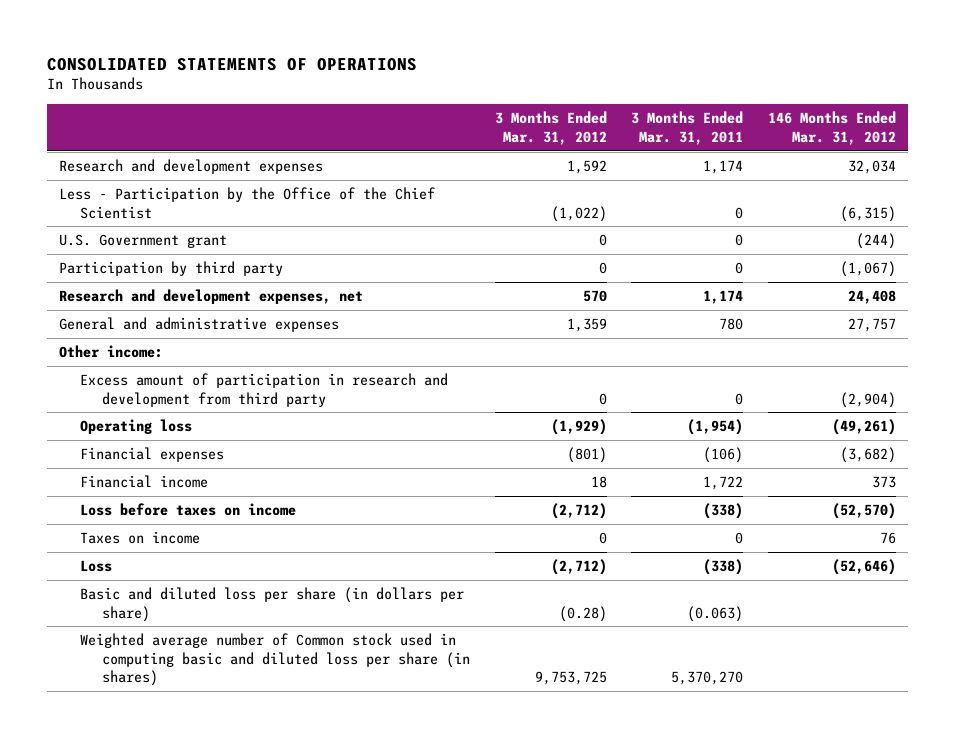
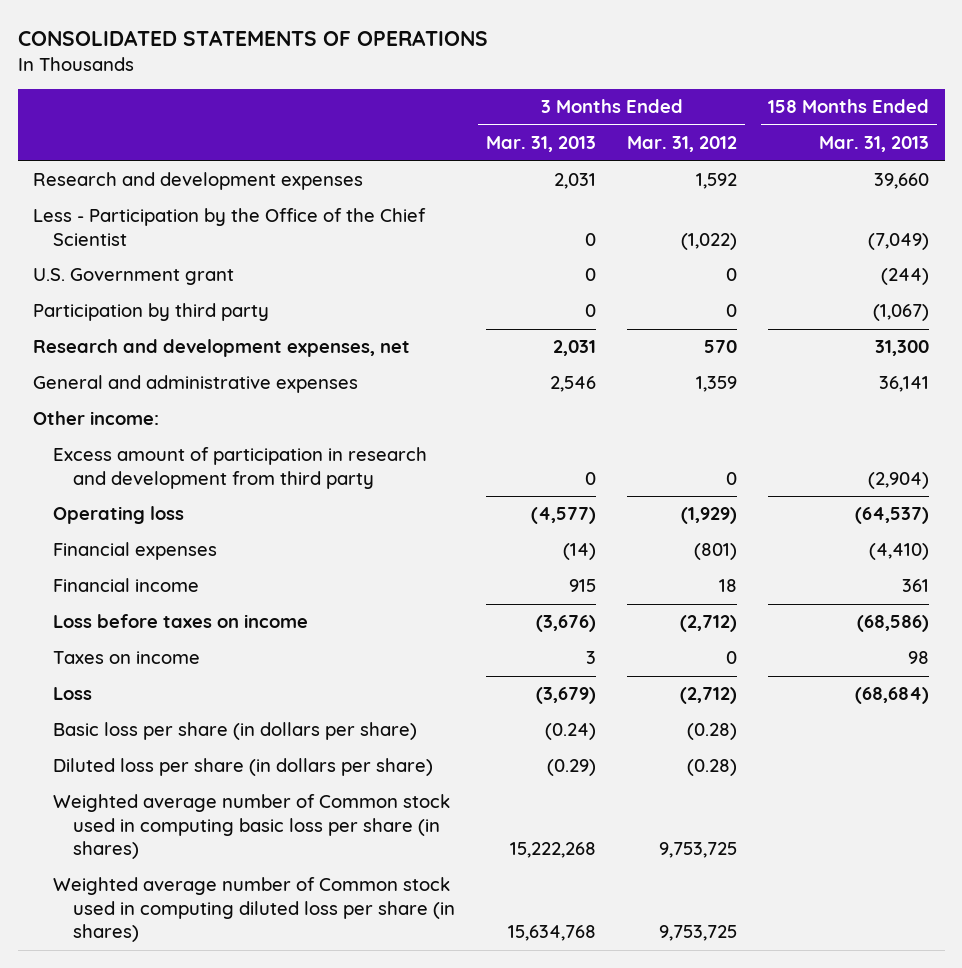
- | 3 Months Ended Mar. 31, 2012 | 3 Months Ended Mar. 31, 2011 | 146 Months Ended Mar. 31, 2012
+ | 3 Months Ended Mar. 31, 2013 | 3 Months Ended Mar. 31, 2012 | 158 Months Ended Mar. 31, 2013
- Basic and diluted loss per share (in dollars per share) | (0.28) | (0.063) |
- Weighted average number of Common stock used in computing basic and diluted loss per share (in shares) | 9,753,725 | 5,370,270 |
+ Basic loss per share (in dollars per share) | (0.24) | (0.28) |
+ Diluted loss per share (in dollars per share) | (0.29) | (0.28) |
+ Weighted average number of Common stock used in computing basic loss per share (in shares) | 15,222,268 | 9,753,725 |
+ Weighted average number of Common stock used in computing diluted loss per share (in shares) | 15,634,768 | 9,753,725 |

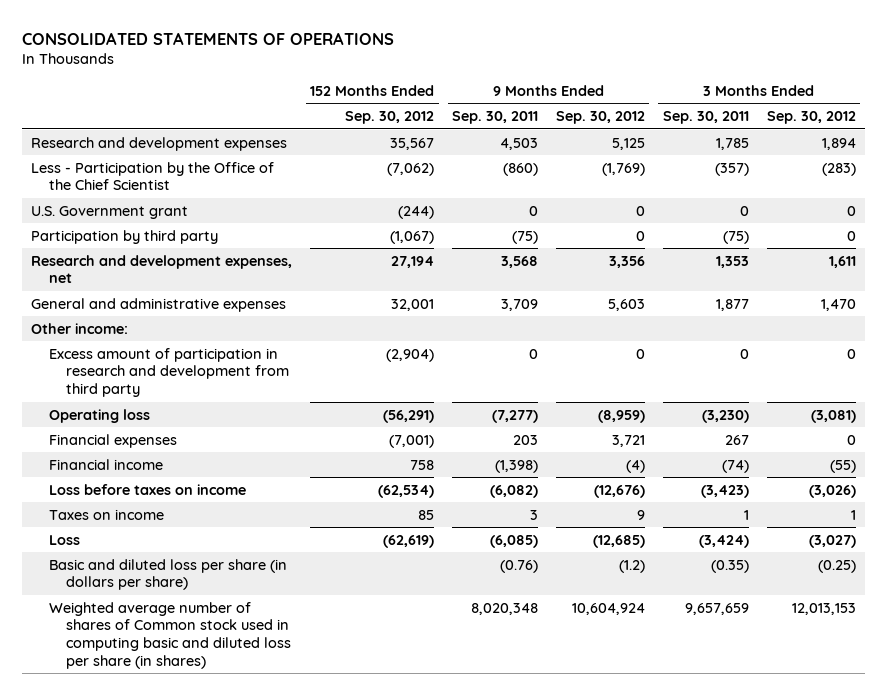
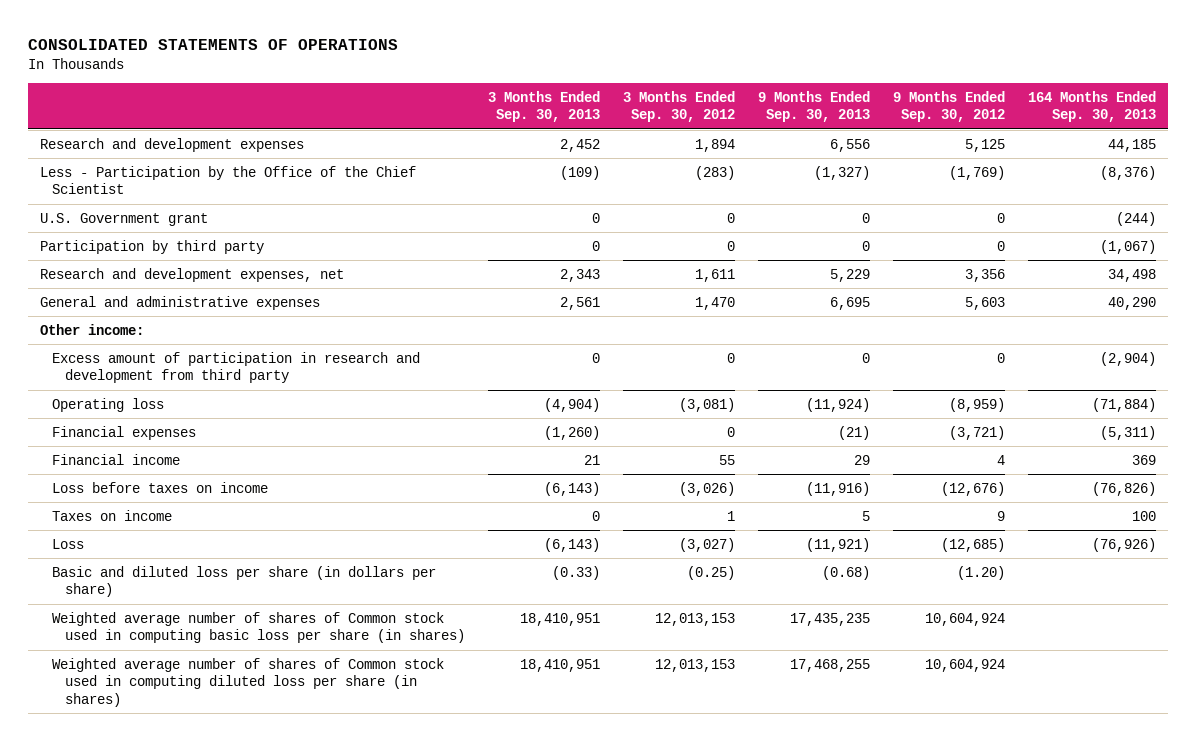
- | 152 Months Ended Sep. 30, 2012 | 9 Months Ended Sep. 30, 2011 | 9 Months Ended Sep. 30, 2012 | 3 Months Ended Sep. 30, 2011 | 3 Months Ended Sep. 30, 2012
+ | 3 Months Ended Sep. 30, 2013 | 3 Months Ended Sep. 30, 2012 | 9 Months Ended Sep. 30, 2013 | 9 Months Ended Sep. 30, 2012 | 164 Months Ended Sep. 30, 2013
- Financial expenses | (7,001) | 203 | 3,721 | 267 | 0
- Financial income | 758 | (1,398) | (4) | (74) | (55)
+ Financial expenses | (1,260) | 0 | (21) | (3,721) | (5,311)
+ Financial income | 21 | 55 | 29 | 4 | 369
- Basic and diluted loss per share (in dollars per share) | | (0.76) | (1.2) | (0.35) | (0.25)
- Weighted average number of shares of Common stock used in computing basic and diluted loss per share (in shares) | | 8,020,348 | 10,604,924 | 9,657,659 | 12,013,153
+ Basic and diluted loss per share (in dollars per share) | (0.33) | (0.25) | (0.68) | (1.20) |
+ Weighted average number of shares of Common stock used in computing basic loss per share (in shares) | 18,410,951 | 12,013,153 | 17,435,235 | 10,604,924 |
+ Weighted average number of shares of Common stock used in computing diluted loss per share (in shares) | 18,410,951 | 12,013,153 | 17,468,255 | 10,604,924 |

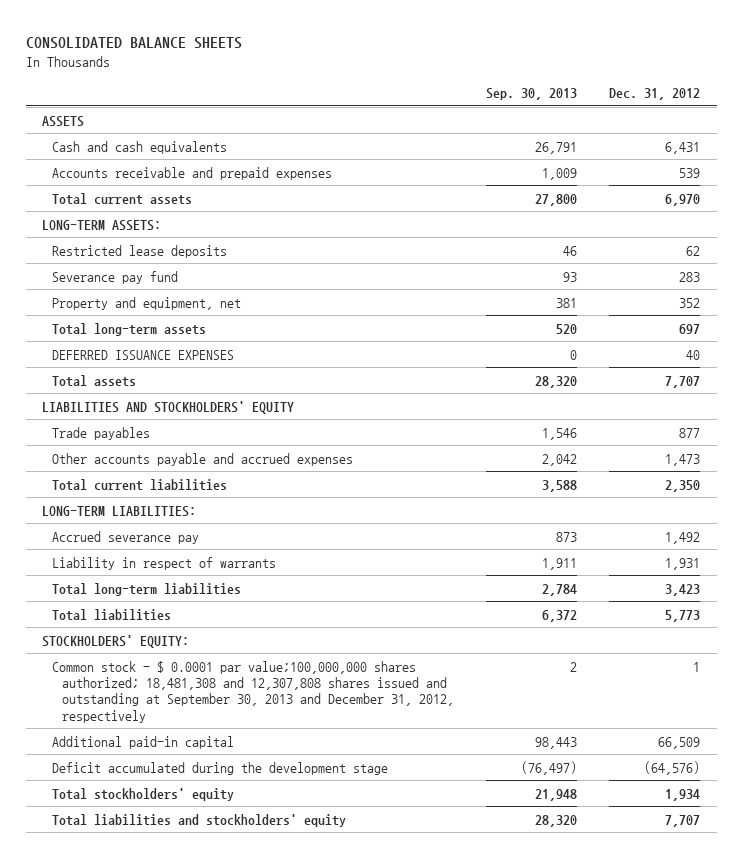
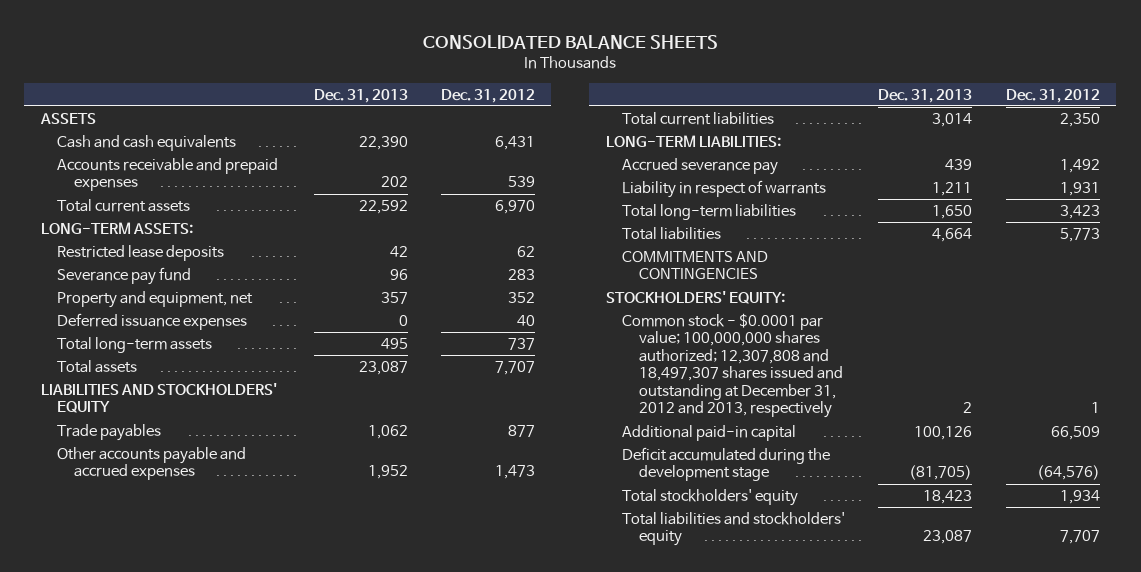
- | Sep. 30, 2013 | Dec. 31, 2012
+ | Dec. 31, 2013 | Dec. 31, 2012
- Total long-term assets | 520 | 697
- DEFERRED ISSUANCE EXPENSES | 0 | 40
+ Deferred issuance expenses | 0 | 40
+ Total long-term assets | 495 | 737
+ COMMITMENTS AND CONTINGENCIES
- Common stock - $ 0.0001 par value;100,000,000 shares authorized; 18,481,308 and 12,307,808 shares issued and outstanding at September 30, 2013 and December 31, 2012, respectively | 2 | 1
+ Common stock - $0.0001 par value; 100,000,000 shares authorized; 12,307,808 and 18,497,307 shares issued and outstanding at December 31, 2012 and 2013, respectively | 2 | 1

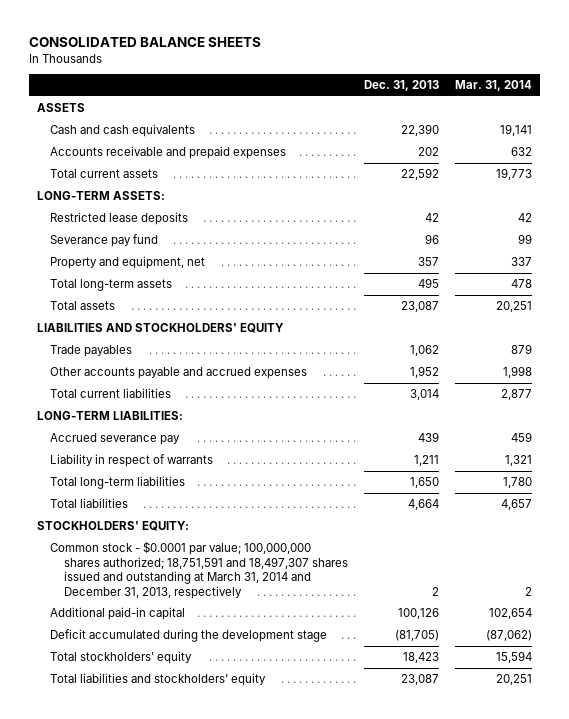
- | Dec. 31, 2013 | Dec. 31, 2012
+ | Dec. 31, 2013 | Mar. 31, 2014
- Deferred issuance expenses | 0 | 40
- COMMITMENTS AND CONTINGENCIES
- Common stock - $0.0001 par value; 100,000,000 shares authorized; 12,307,808 and 18,497,307 shares issued and outstanding at December 31, 2012 and 2013, respectively | 2 | 1
+ Common stock - $0.0001 par value; 100,000,000 shares authorized; 18,751,591 and 18,497,307 shares issued and outstanding at March 31, 2014 and December 31, 2013, respectively | 2 | 2

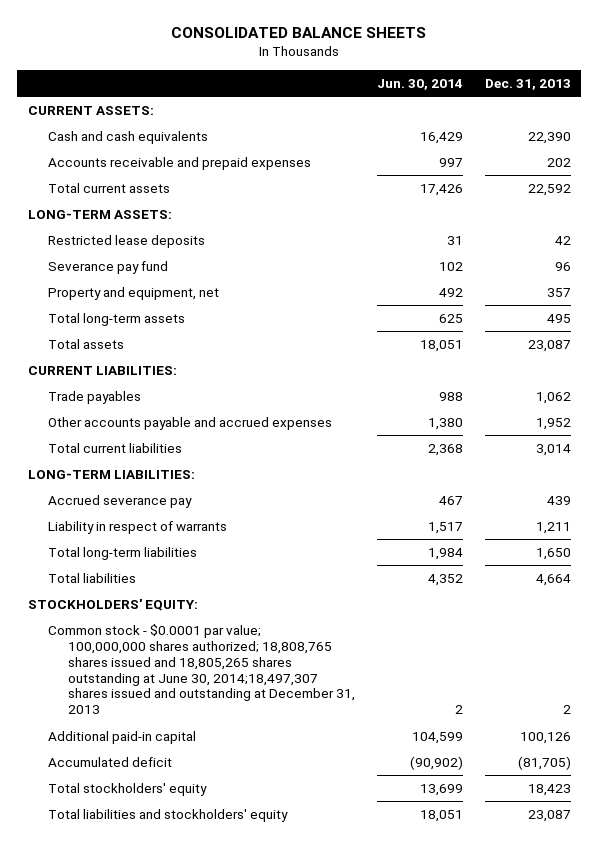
- | Dec. 31, 2013 | Mar. 31, 2014
+ | Jun. 30, 2014 | Dec. 31, 2013
- ASSETS
+ CURRENT ASSETS:
- LIABILITIES AND STOCKHOLDERS' EQUITY
+ CURRENT LIABILITIES:
- Common stock - $0.0001 par value; 100,000,000 shares authorized; 18,751,591 and 18,497,307 shares issued and outstanding at March 31, 2014 and December 31, 2013, respectively | 2 | 2
+ Common stock - $0.0001 par value; 100,000,000 shares authorized; 18,808,765 shares issued and 18,805,265 shares outstanding at June 30, 2014;18,497,307 shares issued and outstanding at December 31, 2013 | 2 | 2
- Deficit accumulated during the development stage | (81,705) | (87,062)
+ Accumulated deficit | (90,902) | (81,705)

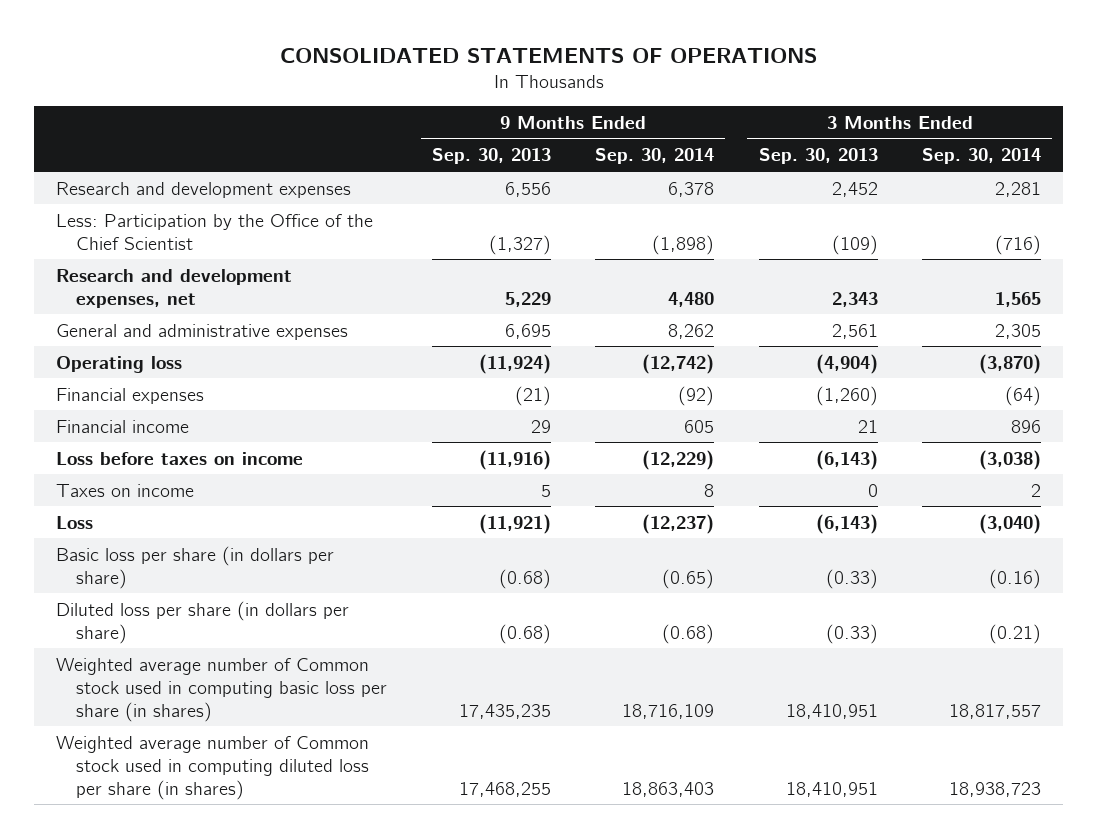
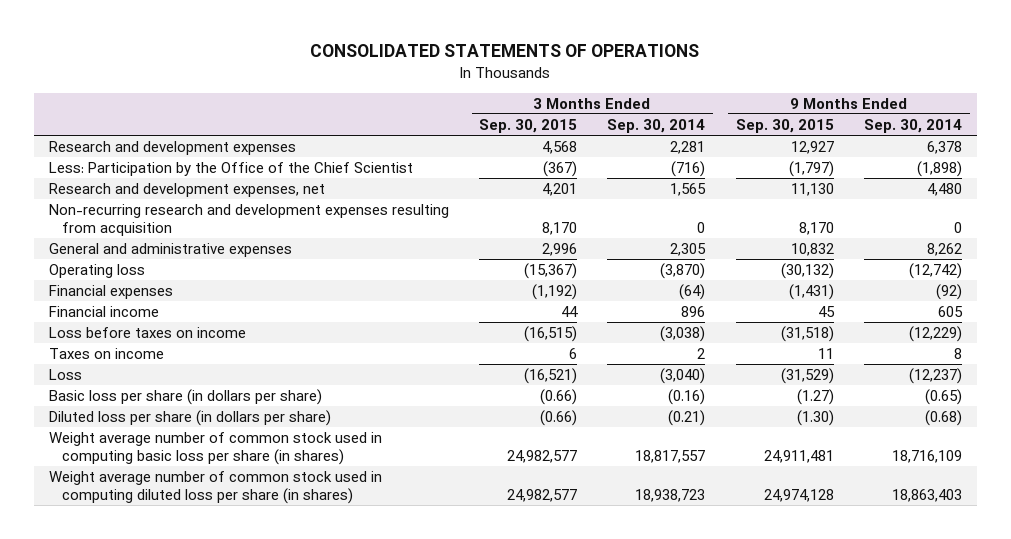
- | 9 Months Ended Sep. 30, 2013 | 9 Months Ended Sep. 30, 2014 | 3 Months Ended Sep. 30, 2013 | 3 Months Ended Sep. 30, 2014
+ | 3 Months Ended Sep. 30, 2015 | 3 Months Ended Sep. 30, 2014 | 9 Months Ended Sep. 30, 2015 | 9 Months Ended Sep. 30, 2014
+ Non-recurring research and development expenses resulting from acquisition | 8,170 | 0 | 8,170 | 0
- Weighted average number of Common stock used in computing basic loss per share (in shares) | 17,435,235 | 18,716,109 | 18,410,951 | 18,817,557
- Weighted average number of Common stock used in computing diluted loss per share (in shares) | 17,468,255 | 18,863,403 | 18,410,951 | 18,938,723
+ Weight average number of common stock used in computing basic loss per share (in shares) | 24,982,577 | 18,817,557 | 24,911,481 | 18,716,109
+ Weight average number of common stock used in computing diluted loss per share (in shares) | 24,982,577 | 18,938,723 | 24,974,128 | 18,863,403

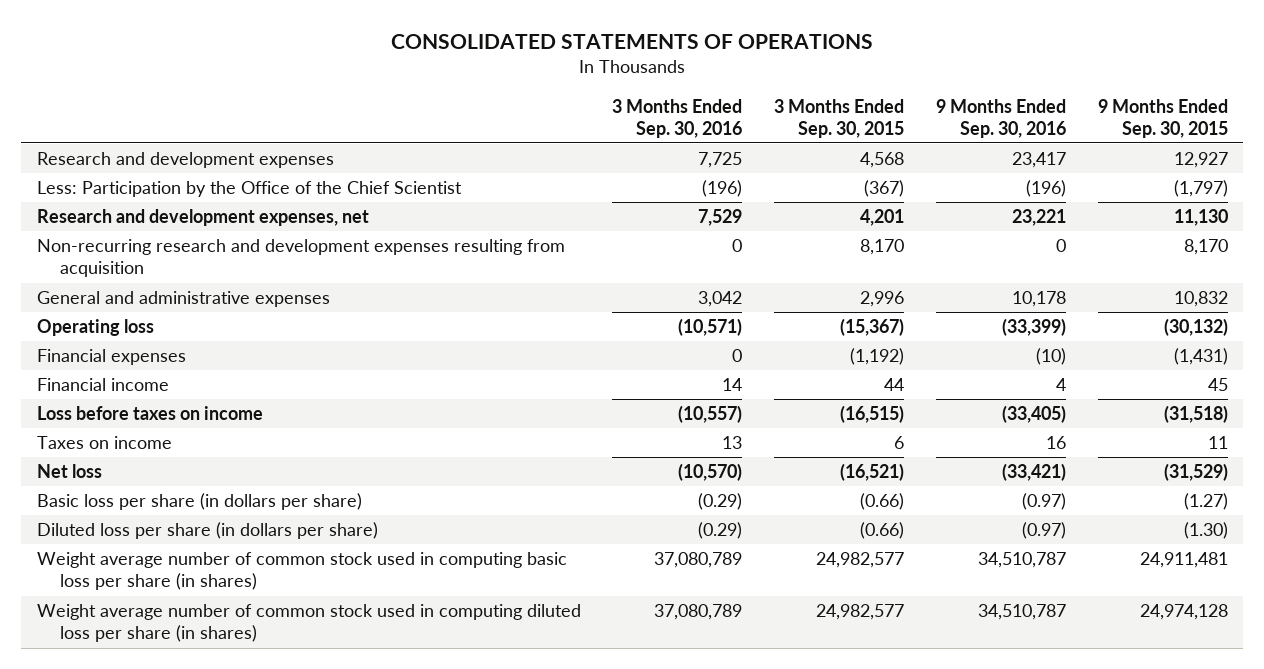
- | 3 Months Ended Sep. 30, 2015 | 3 Months Ended Sep. 30, 2014 | 9 Months Ended Sep. 30, 2015 | 9 Months Ended Sep. 30, 2014
+ | 3 Months Ended Sep. 30, 2016 | 3 Months Ended Sep. 30, 2015 | 9 Months Ended Sep. 30, 2016 | 9 Months Ended Sep. 30, 2015
- Loss | (16,521) | (3,040) | (31,529) | (12,237)
+ Net loss | (10,570) | (16,521) | (33,421) | (31,529)

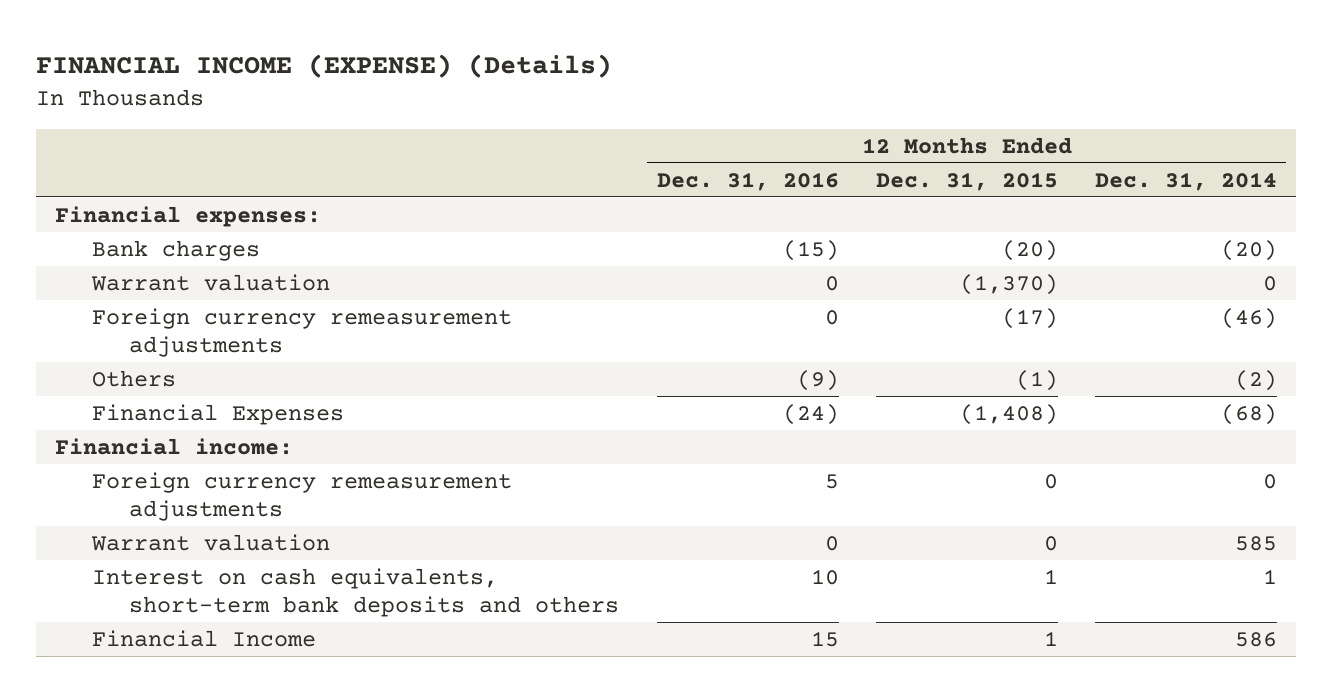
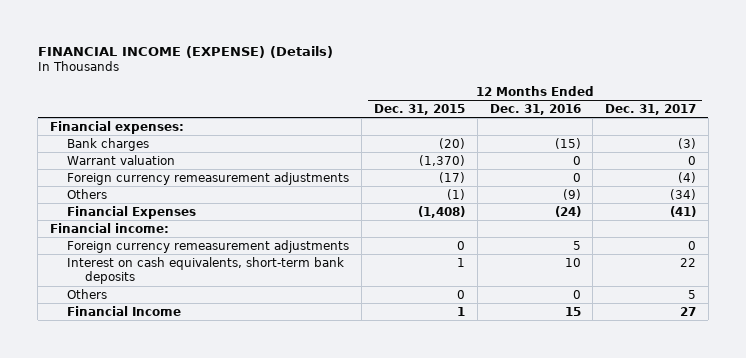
- | 12 Months Ended Dec. 31, 2016 | 12 Months Ended Dec. 31, 2015 | 12 Months Ended Dec. 31, 2014
+ | 12 Months Ended Dec. 31, 2015 | 12 Months Ended Dec. 31, 2016 | 12 Months Ended Dec. 31, 2017
- Warrant valuation | 0 | 0 | 585
- Interest on cash equivalents, short-term bank deposits and others | 10 | 1 | 1
+ Interest on cash equivalents, short-term bank deposits | 1 | 10 | 22
+ Others | 0 | 0 | 5

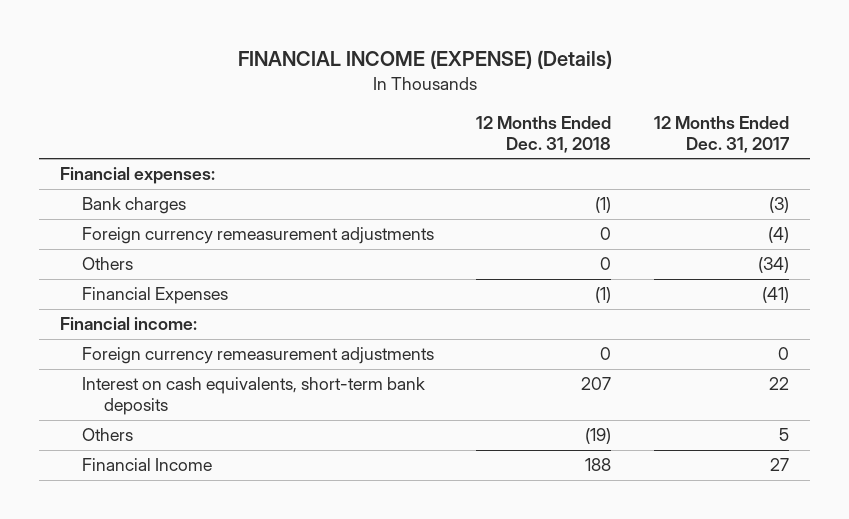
- | 12 Months Ended Dec. 31, 2015 | 12 Months Ended Dec. 31, 2016 | 12 Months Ended Dec. 31, 2017
+ | 12 Months Ended Dec. 31, 2018 | 12 Months Ended Dec. 31, 2017
- Warrant valuation | (1,370) | 0 | 0

